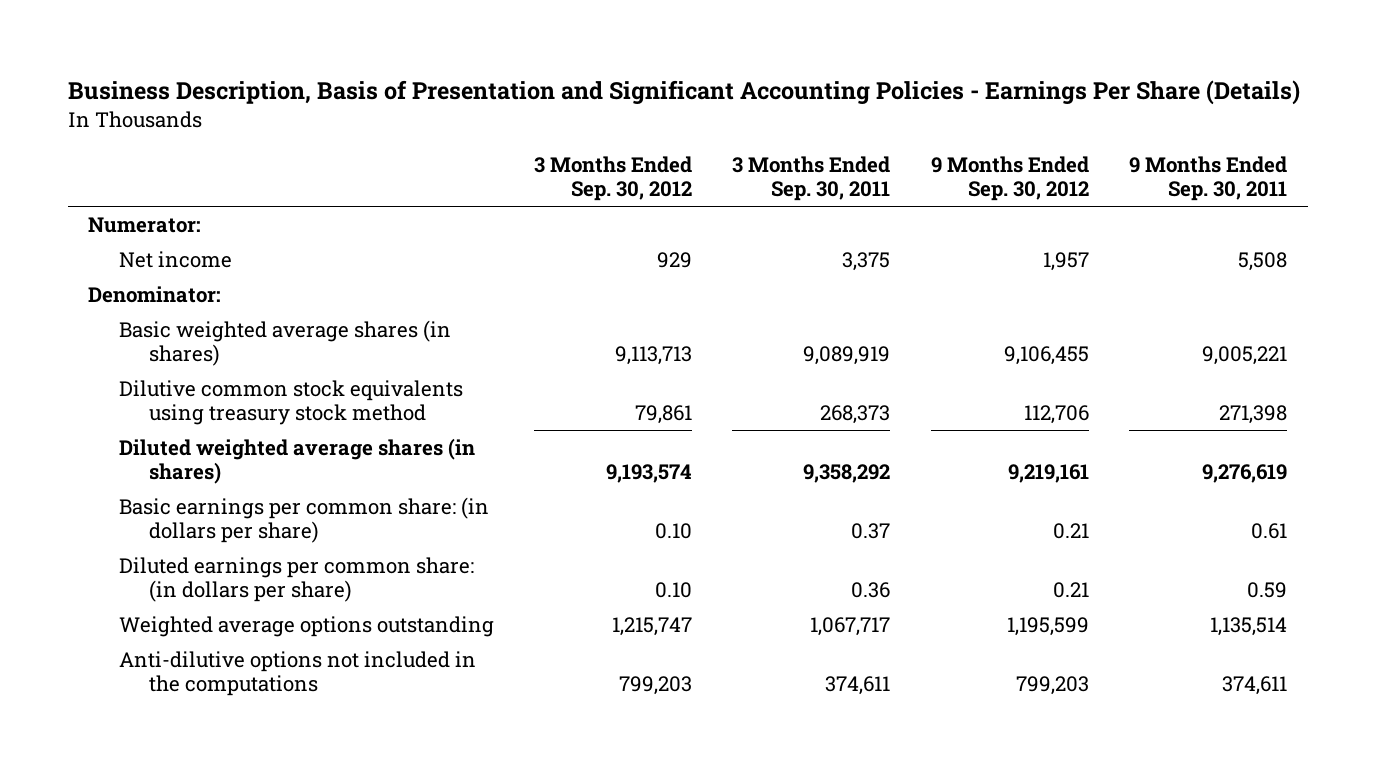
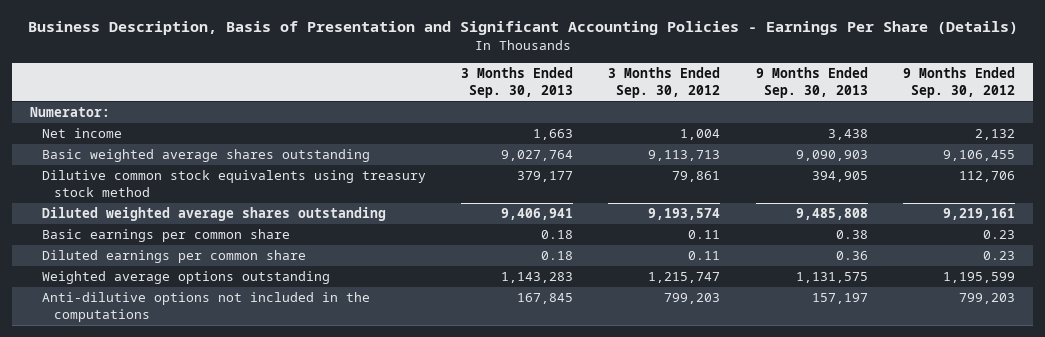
- | 3 Months Ended Sep. 30, 2012 | 3 Months Ended Sep. 30, 2011 | 9 Months Ended Sep. 30, 2012 | 9 Months Ended Sep. 30, 2011
+ | 3 Months Ended Sep. 30, 2013 | 3 Months Ended Sep. 30, 2012 | 9 Months Ended Sep. 30, 2013 | 9 Months Ended Sep. 30, 2012
- Net income | 929 | 3,375 | 1,957 | 5,508
- Denominator:
- Basic weighted average shares (in shares) | 9,113,713 | 9,089,919 | 9,106,455 | 9,005,221
+ Net income | 1,663 | 1,004 | 3,438 | 2,132
+ Basic weighted average shares outstanding | 9,027,764 | 9,113,713 | 9,090,903 | 9,106,455
- Diluted weighted average shares (in shares) | 9,193,574 | 9,358,292 | 9,219,161 | 9,276,619
- Basic earnings per common share: (in dollars per share) | 0.10 | 0.37 | 0.21 | 0.61
- Diluted earnings per common share: (in dollars per share) | 0.10 | 0.36 | 0.21 | 0.59
+ Diluted weighted average shares outstanding | 9,406,941 | 9,193,574 | 9,485,808 | 9,219,161
+ Basic earnings per common share | 0.18 | 0.11 | 0.38 | 0.23
+ Diluted earnings per common share | 0.18 | 0.11 | 0.36 | 0.23

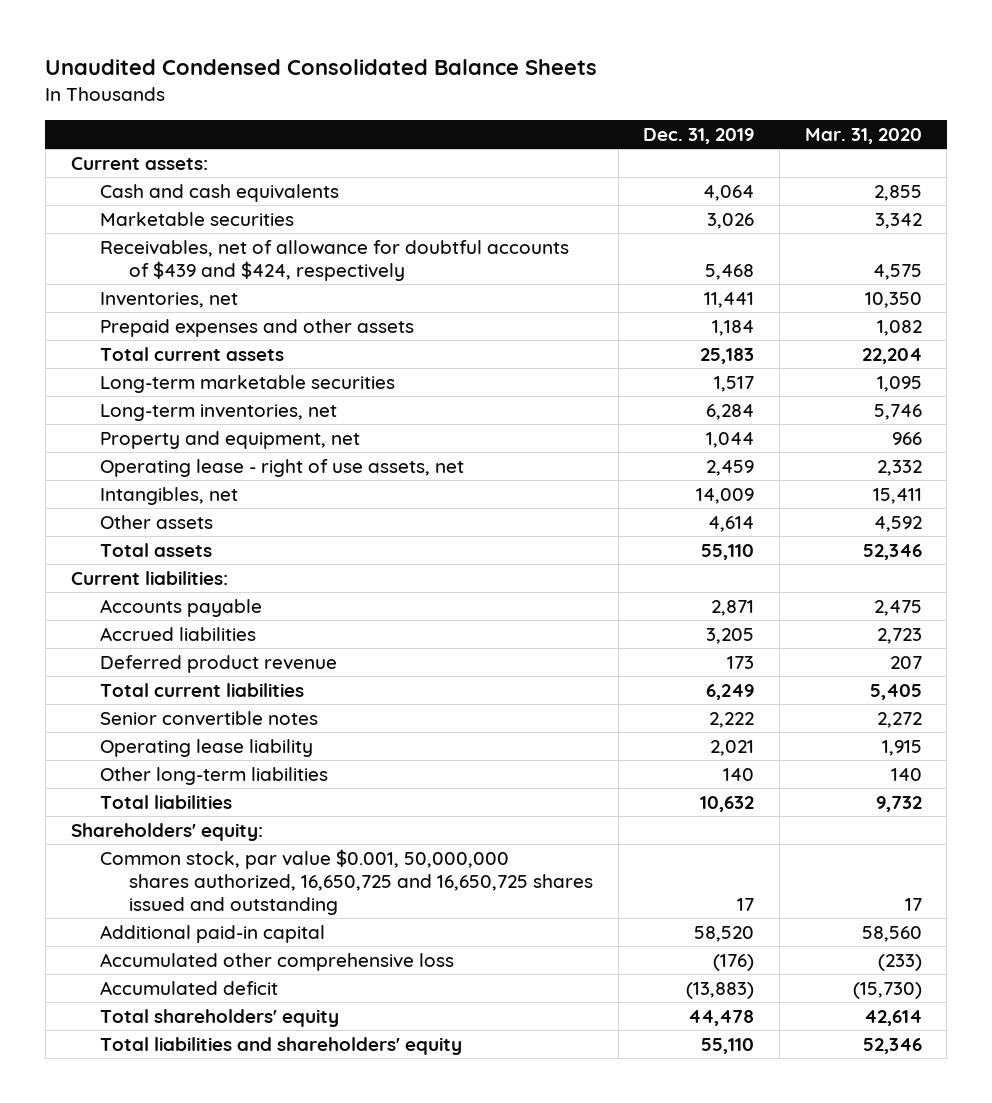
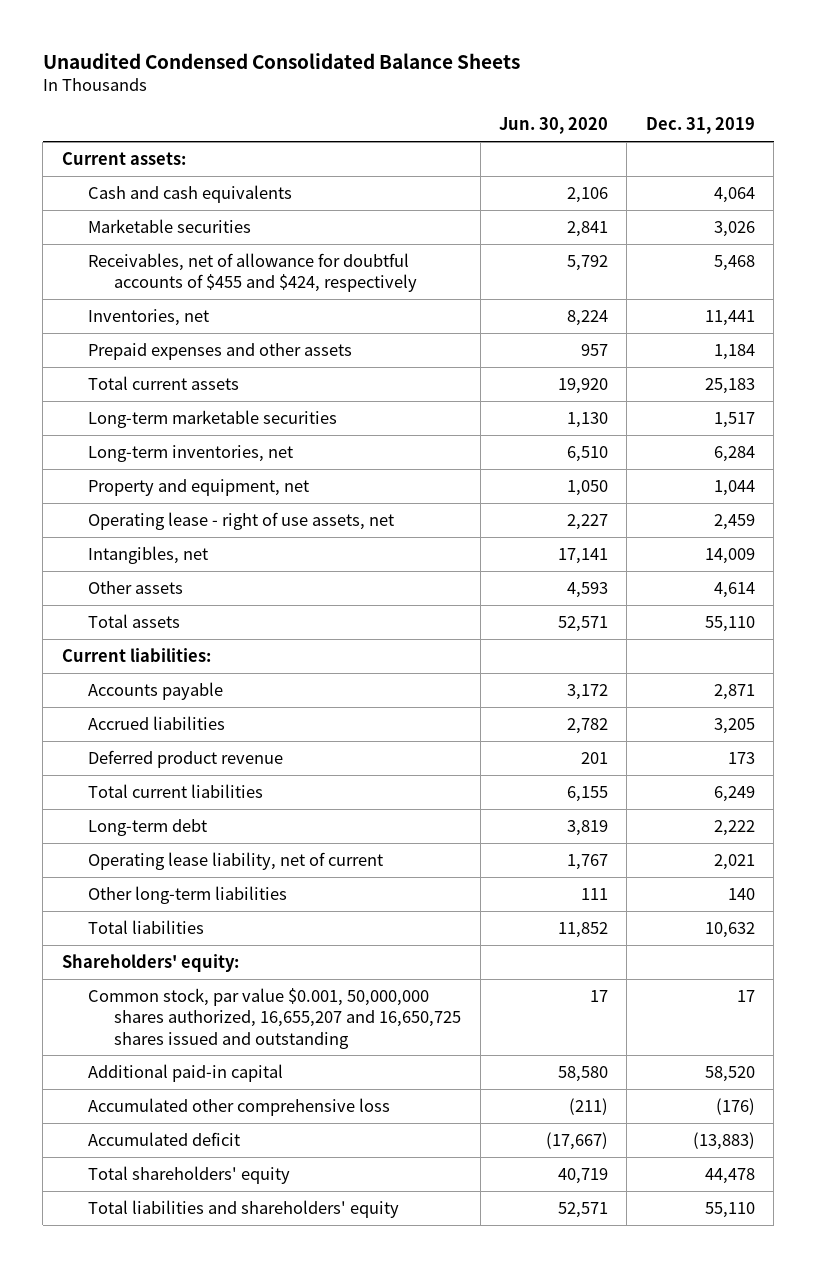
- | Dec. 31, 2019 | Mar. 31, 2020
+ | Jun. 30, 2020 | Dec. 31, 2019
- Receivables, net of allowance for doubtful accounts of $439 and $424, respectively | 5,468 | 4,575
+ Receivables, net of allowance for doubtful accounts of $455 and $424, respectively | 5,792 | 5,468
- Senior convertible notes | 2,222 | 2,272
- Operating lease liability | 2,021 | 1,915
+ Long-term debt | 3,819 | 2,222
+ Operating lease liability, net of current | 1,767 | 2,021
- Common stock, par value $0.001, 50,000,000 shares authorized, 16,650,725 and 16,650,725 shares issued and outstanding | 17 | 17
+ Common stock, par value $0.001, 50,000,000 shares authorized, 16,655,207 and 16,650,725 shares issued and outstanding | 17 | 17

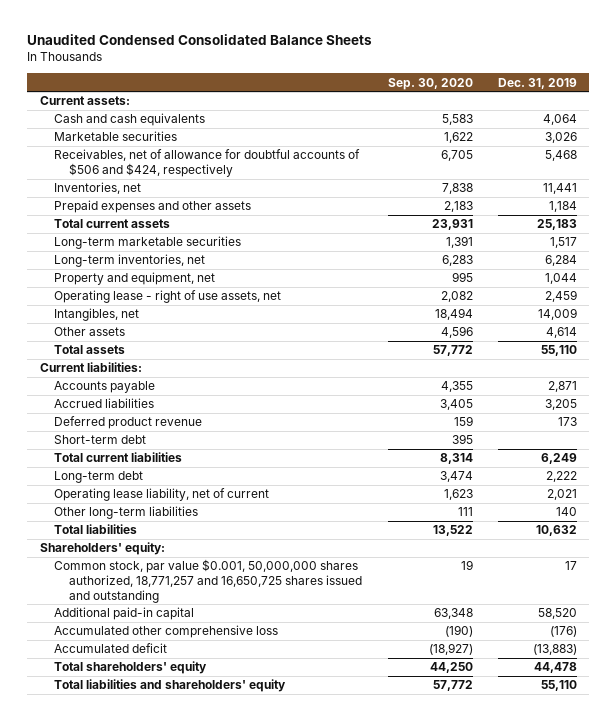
- | Jun. 30, 2020 | Dec. 31, 2019
+ | Sep. 30, 2020 | Dec. 31, 2019
- Receivables, net of allowance for doubtful accounts of $455 and $424, respectively | 5,792 | 5,468
+ Receivables, net of allowance for doubtful accounts of $506 and $424, respectively | 6,705 | 5,468
+ Short-term debt | 395 |
- Common stock, par value $0.001, 50,000,000 shares authorized, 16,655,207 and 16,650,725 shares issued and outstanding | 17 | 17
+ Common stock, par value $0.001, 50,000,000 shares authorized, 18,771,257 and 16,650,725 shares issued and outstanding | 19 | 17

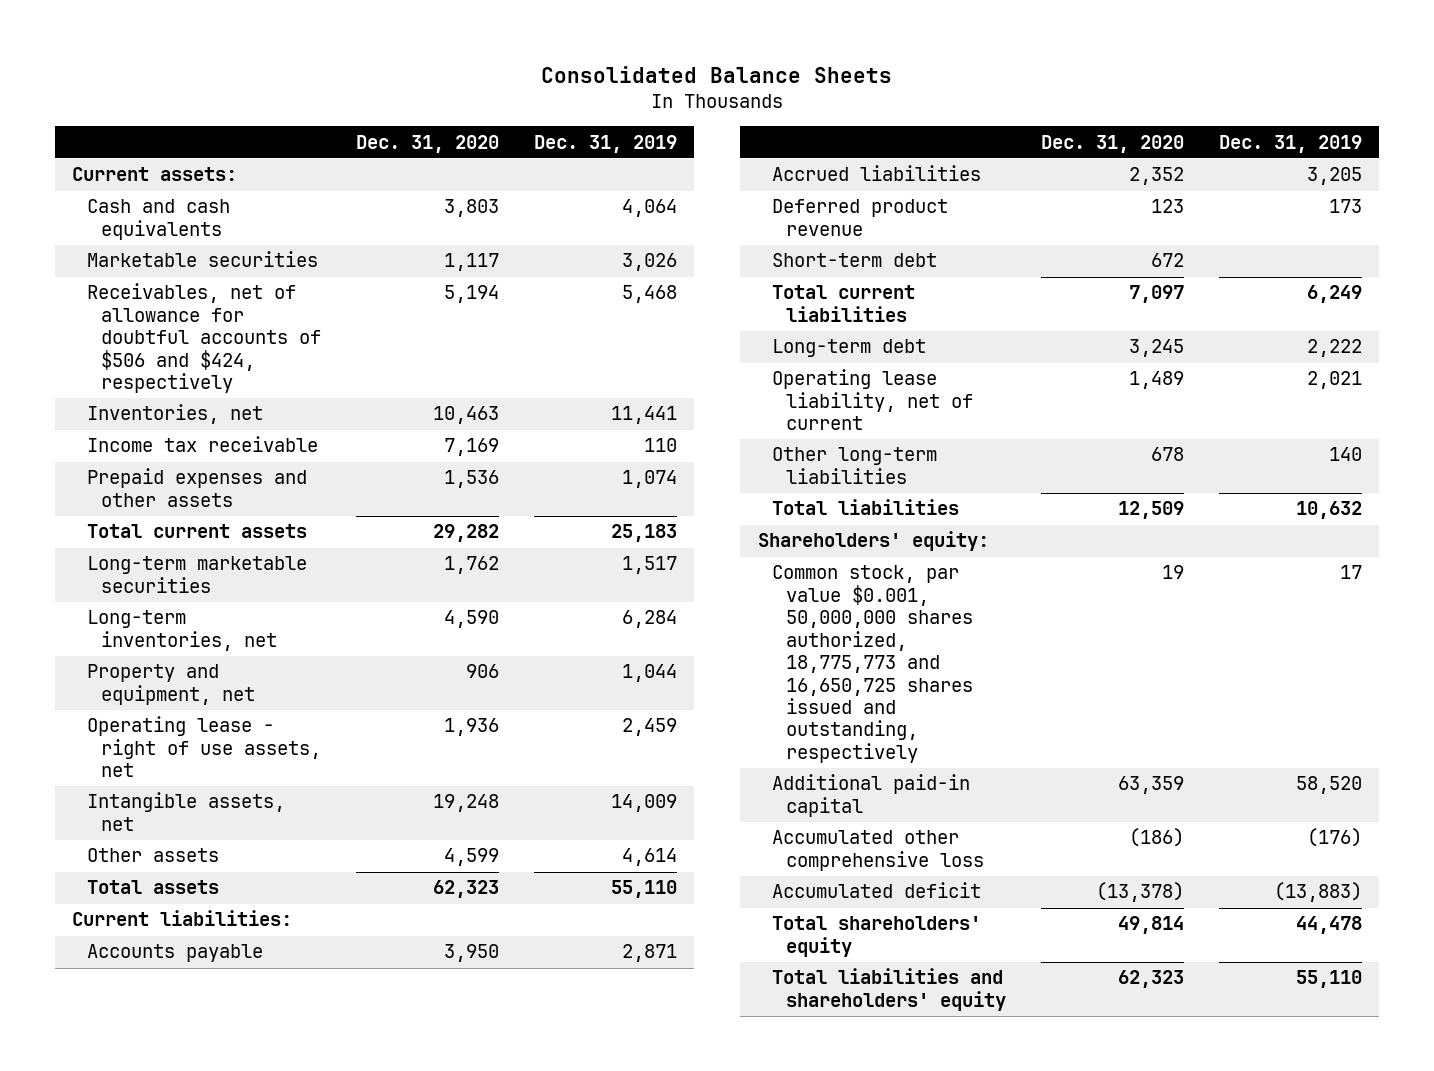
- Unaudited Condensed Consolidated Balance Sheets
+ Consolidated Balance Sheets
- | Sep. 30, 2020 | Dec. 31, 2019
+ | Dec. 31, 2020 | Dec. 31, 2019
- Prepaid expenses and other assets | 2,183 | 1,184
+ Income tax receivable | 7,169 | 110
+ Prepaid expenses and other assets | 1,536 | 1,074
- Intangibles, net | 18,494 | 14,009
+ Intangible assets, net | 19,248 | 14,009
- Common stock, par value $0.001, 50,000,000 shares authorized, 18,771,257 and 16,650,725 shares issued and outstanding | 19 | 17
+ Common stock, par value $0.001, 50,000,000 shares authorized, 18,775,773 and 16,650,725 shares issued and outstanding, respectively | 19 | 17

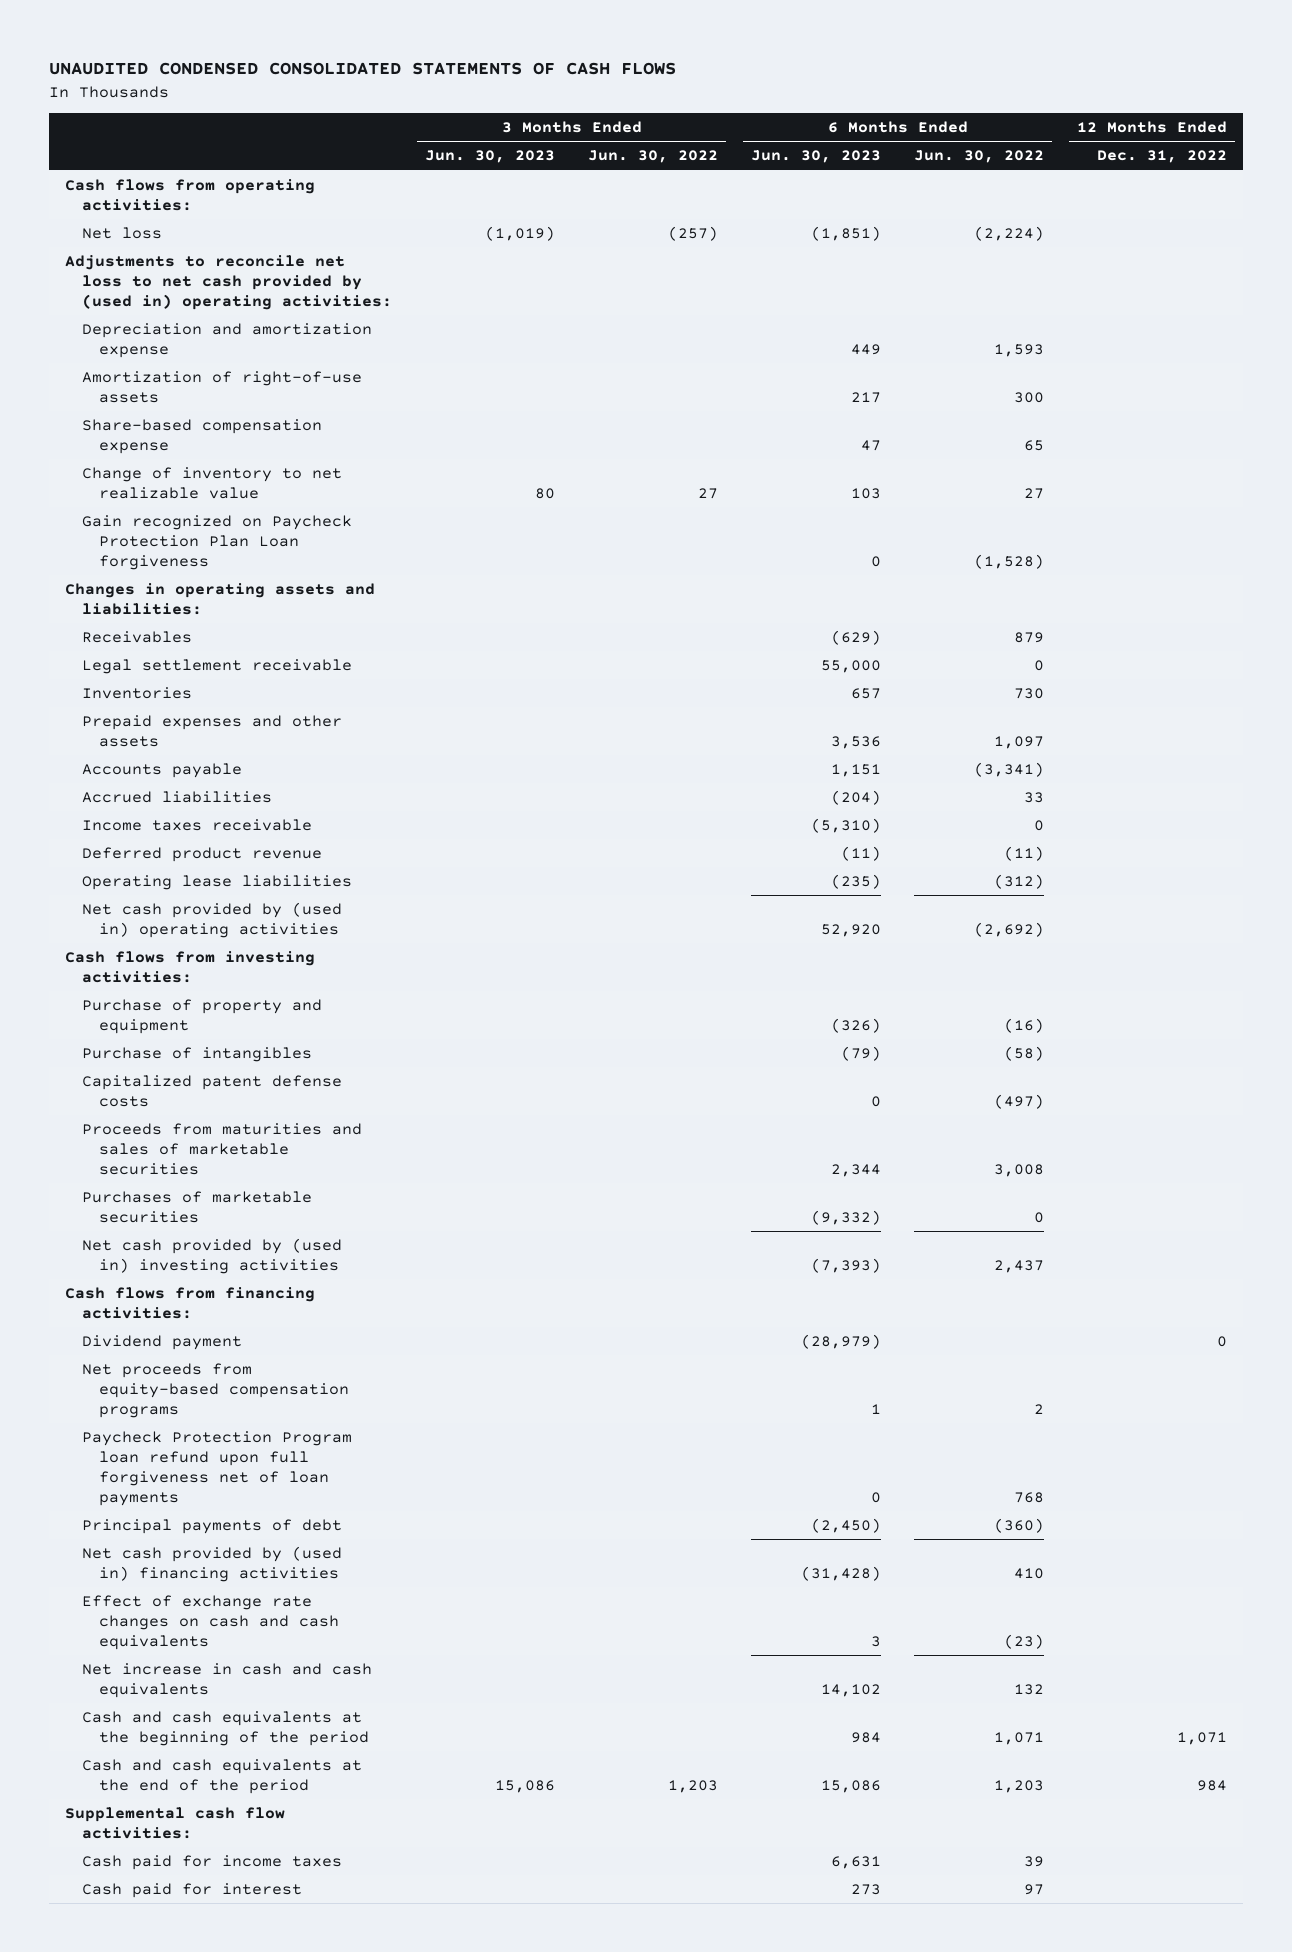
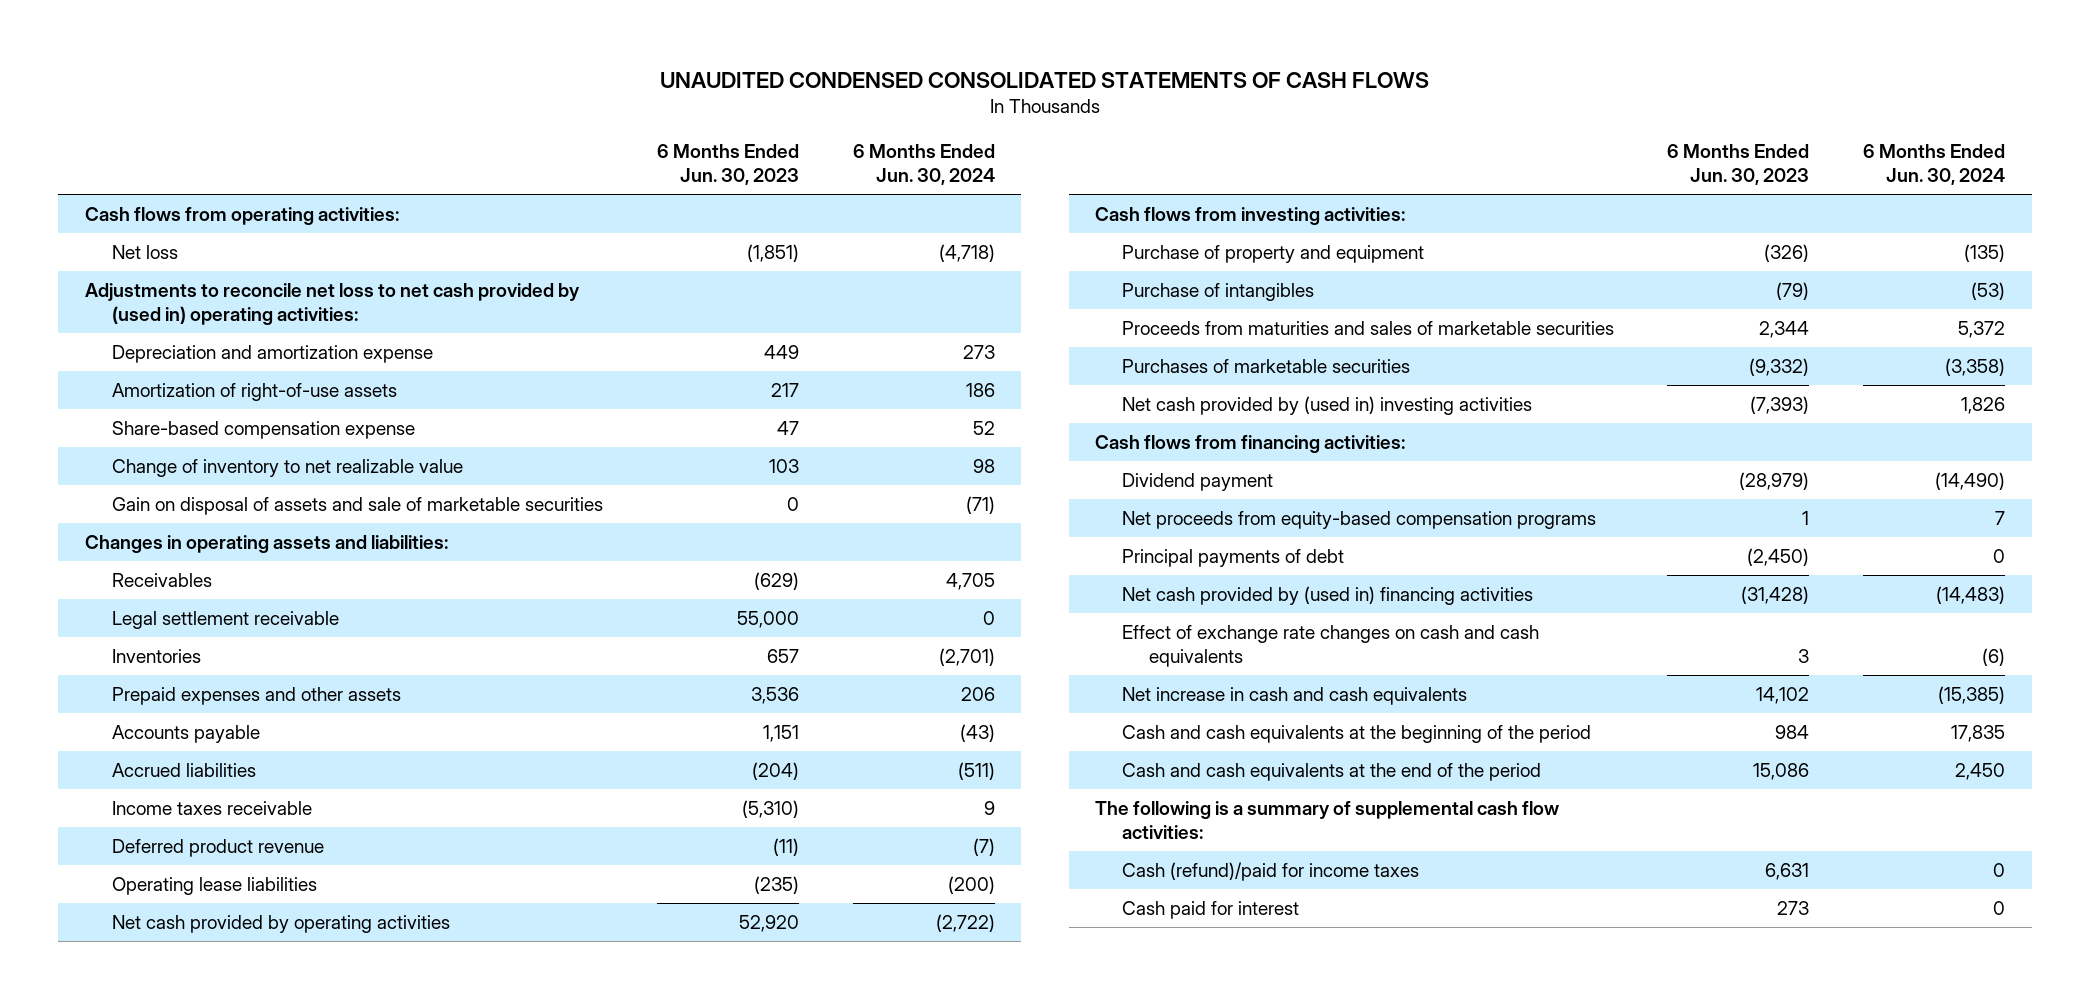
- | 3 Months Ended Jun. 30, 2023 | 3 Months Ended Jun. 30, 2022 | 6 Months Ended Jun. 30, 2023 | 6 Months Ended Jun. 30, 2022 | 12 Months Ended Dec. 31, 2022
+ | 6 Months Ended Jun. 30, 2023 | 6 Months Ended Jun. 30, 2024
- Gain recognized on Paycheck Protection Plan Loan forgiveness | | | 0 | (1,528) |
+ Gain on disposal of assets and sale of marketable securities | 0 | (71)
- Net cash provided by (used in) operating activities | | | 52,920 | (2,692) |
+ Net cash provided by operating activities | 52,920 | (2,722)
- Capitalized patent defense costs | | | 0 | (497) |
- Paycheck Protection Program loan refund upon full forgiveness net of loan payments | | | 0 | 768 |
- Supplemental cash flow activities:
- Cash paid for income taxes | | | 6,631 | 39 |
+ The following is a summary of supplemental cash flow activities:
+ Cash (refund)/paid for income taxes | 6,631 | 0

